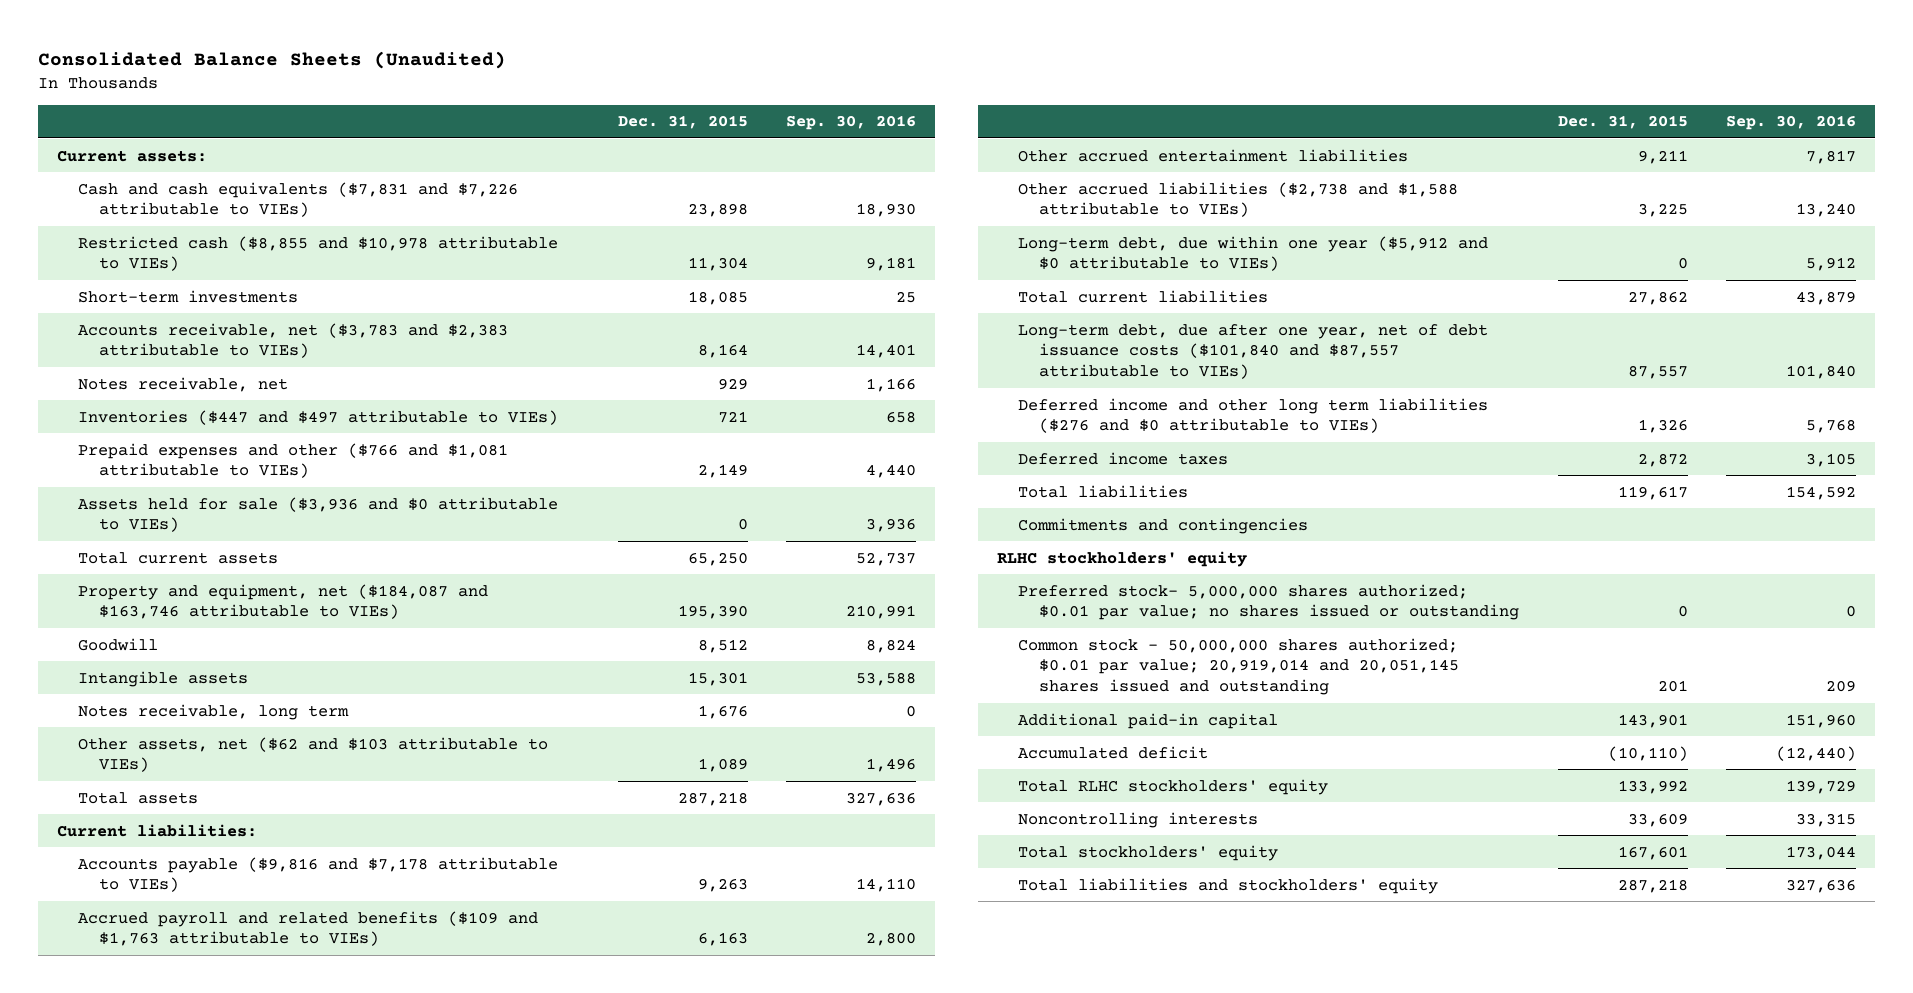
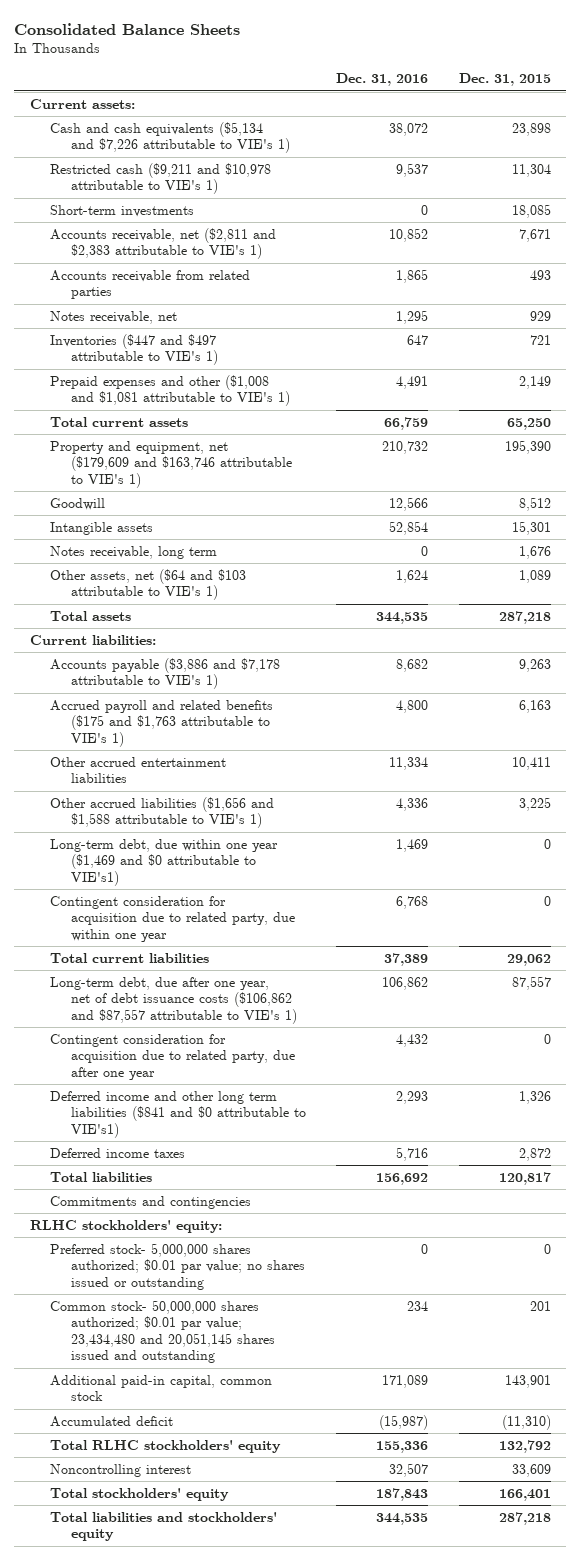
- Consolidated Balance Sheets (Unaudited)
+ Consolidated Balance Sheets
- | Dec. 31, 2015 | Sep. 30, 2016
+ | Dec. 31, 2016 | Dec. 31, 2015
- Cash and cash equivalents ($7,831 and $7,226 attributable to VIEs) | 23,898 | 18,930
- Restricted cash ($8,855 and $10,978 attributable to VIEs) | 11,304 | 9,181
+ Cash and cash equivalents ($5,134 and $7,226 attributable to VIE's 1) | 38,072 | 23,898
+ Restricted cash ($9,211 and $10,978 attributable to VIE's 1) | 9,537 | 11,304
- Accounts receivable, net ($3,783 and $2,383 attributable to VIEs) | 8,164 | 14,401
+ Accounts receivable, net ($2,811 and $2,383 attributable to VIE's 1) | 10,852 | 7,671
+ Accounts receivable from related parties | 1,865 | 493
- Inventories ($447 and $497 attributable to VIEs) | 721 | 658
- Prepaid expenses and other ($766 and $1,081 attributable to VIEs) | 2,149 | 4,440
- Assets held for sale ($3,936 and $0 attributable to VIEs) | 0 | 3,936
+ Inventories ($447 and $497 attributable to VIE's 1) | 647 | 721
+ Prepaid expenses and other ($1,008 and $1,081 attributable to VIE's 1) | 4,491 | 2,149
- Property and equipment, net ($184,087 and $163,746 attributable to VIEs) | 195,390 | 210,991
+ Property and equipment, net ($179,609 and $163,746 attributable to VIE's 1) | 210,732 | 195,390
- Other assets, net ($62 and $103 attributable to VIEs) | 1,089 | 1,496
+ Other assets, net ($64 and $103 attributable to VIE's 1) | 1,624 | 1,089
- Accounts payable ($9,816 and $7,178 attributable to VIEs) | 9,263 | 14,110
- Accrued payroll and related benefits ($109 and $1,763 attributable to VIEs) | 6,163 | 2,800
- Other accrued entertainment liabilities | 9,211 | 7,817
- Other accrued liabilities ($2,738 and $1,588 attributable to VIEs) | 3,225 | 13,240
- Long-term debt, due within one year ($5,912 and $0 attributable to VIEs) | 0 | 5,912
- Total current liabilities | 27,862 | 43,879
- Long-term debt, due after one year, net of debt issuance costs ($101,840 and $87,557 attributable to VIEs) | 87,557 | 101,840
- Deferred income and other long term liabilities ($276 and $0 attributable to VIEs) | 1,326 | 5,768
+ Accounts payable ($3,886 and $7,178 attributable to VIE's 1) | 8,682 | 9,263
+ Accrued payroll and related benefits ($175 and $1,763 attributable to VIE's 1) | 4,800 | 6,163
+ Other accrued entertainment liabilities | 11,334 | 10,411
+ Other accrued liabilities ($1,656 and $1,588 attributable to VIE's 1) | 4,336 | 3,225
+ Long-term debt, due within one year ($1,469 and $0 attributable to VIE's1) | 1,469 | 0
+ Contingent consideration for acquisition due to related party, due within one year | 6,768 | 0
+ Total current liabilities | 37,389 | 29,062
+ Long-term debt, due after one year, net of debt issuance costs ($106,862 and $87,557 attributable to VIE's 1) | 106,862 | 87,557
+ Contingent consideration for acquisition due to related party, due after one year | 4,432 | 0
+ Deferred income and other long term liabilities ($841 and $0 attributable to VIE's1) | 2,293 | 1,326
- Total liabilities | 119,617 | 154,592
+ Total liabilities | 156,692 | 120,817
- RLHC stockholders' equity
+ RLHC stockholders' equity:
- Common stock - 50,000,000 shares authorized; $0.01 par value; 20,919,014 and 20,051,145 shares issued and outstanding | 201 | 209
- Additional paid-in capital | 143,901 | 151,960
- Accumulated deficit | (10,110) | (12,440)
- Total RLHC stockholders' equity | 133,992 | 139,729
- Noncontrolling interests | 33,609 | 33,315
- Total stockholders' equity | 167,601 | 173,044
+ Common stock- 50,000,000 shares authorized; $0.01 par value; 23,434,480 and 20,051,145 shares issued and outstanding | 234 | 201
+ Additional paid-in capital, common stock | 171,089 | 143,901
+ Accumulated deficit | (15,987) | (11,310)
+ Total RLHC stockholders' equity | 155,336 | 132,792
+ Noncontrolling interest | 32,507 | 33,609
+ Total stockholders' equity | 187,843 | 166,401

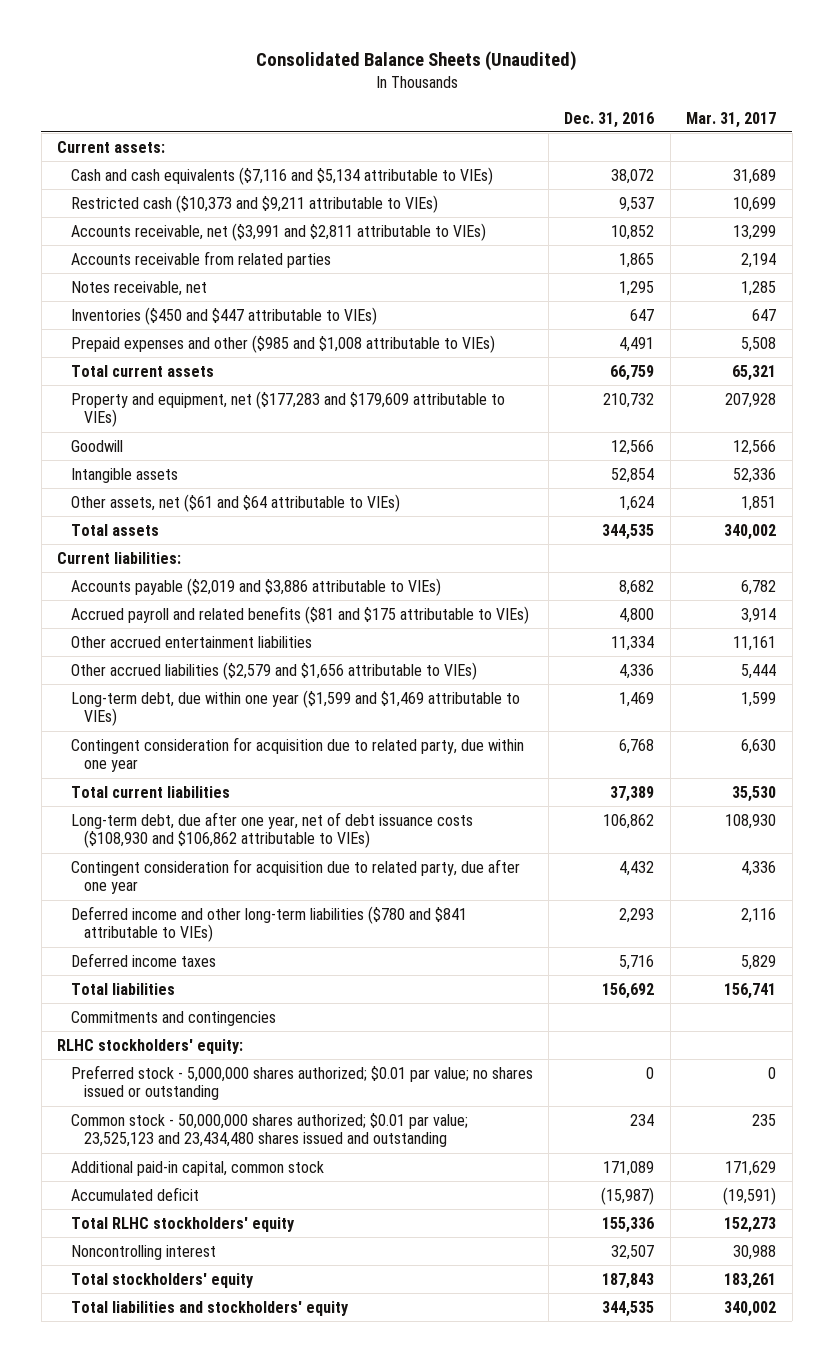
- Consolidated Balance Sheets
+ Consolidated Balance Sheets (Unaudited)
- | Dec. 31, 2016 | Dec. 31, 2015
+ | Dec. 31, 2016 | Mar. 31, 2017
- Cash and cash equivalents ($5,134 and $7,226 attributable to VIE's 1) | 38,072 | 23,898
- Restricted cash ($9,211 and $10,978 attributable to VIE's 1) | 9,537 | 11,304
- Short-term investments | 0 | 18,085
- Accounts receivable, net ($2,811 and $2,383 attributable to VIE's 1) | 10,852 | 7,671
+ Cash and cash equivalents ($7,116 and $5,134 attributable to VIEs) | 38,072 | 31,689
+ Restricted cash ($10,373 and $9,211 attributable to VIEs) | 9,537 | 10,699
+ Accounts receivable, net ($3,991 and $2,811 attributable to VIEs) | 10,852 | 13,299
- Inventories ($447 and $497 attributable to VIE's 1) | 647 | 721
- Prepaid expenses and other ($1,008 and $1,081 attributable to VIE's 1) | 4,491 | 2,149
+ Inventories ($450 and $447 attributable to VIEs) | 647 | 647
+ Prepaid expenses and other ($985 and $1,008 attributable to VIEs) | 4,491 | 5,508
- Property and equipment, net ($179,609 and $163,746 attributable to VIE's 1) | 210,732 | 195,390
+ Property and equipment, net ($177,283 and $179,609 attributable to VIEs) | 210,732 | 207,928
- Notes receivable, long term | 0 | 1,676
- Other assets, net ($64 and $103 attributable to VIE's 1) | 1,624 | 1,089
+ Other assets, net ($61 and $64 attributable to VIEs) | 1,624 | 1,851
- Accounts payable ($3,886 and $7,178 attributable to VIE's 1) | 8,682 | 9,263
- Accrued payroll and related benefits ($175 and $1,763 attributable to VIE's 1) | 4,800 | 6,163
+ Accounts payable ($2,019 and $3,886 attributable to VIEs) | 8,682 | 6,782
+ Accrued payroll and related benefits ($81 and $175 attributable to VIEs) | 4,800 | 3,914
- Other accrued liabilities ($1,656 and $1,588 attributable to VIE's 1) | 4,336 | 3,225
- Long-term debt, due within one year ($1,469 and $0 attributable to VIE's1) | 1,469 | 0
+ Other accrued liabilities ($2,579 and $1,656 attributable to VIEs) | 4,336 | 5,444
+ Long-term debt, due within one year ($1,599 and $1,469 attributable to VIEs) | 1,469 | 1,599
- Long-term debt, due after one year, net of debt issuance costs ($106,862 and $87,557 attributable to VIE's 1) | 106,862 | 87,557
+ Long-term debt, due after one year, net of debt issuance costs ($108,930 and $106,862 attributable to VIEs) | 106,862 | 108,930
- Deferred income and other long term liabilities ($841 and $0 attributable to VIE's1) | 2,293 | 1,326
+ Deferred income and other long-term liabilities ($780 and $841 attributable to VIEs) | 2,293 | 2,116
- Preferred stock- 5,000,000 shares authorized; $0.01 par value; no shares issued or outstanding | 0 | 0
- Common stock- 50,000,000 shares authorized; $0.01 par value; 23,434,480 and 20,051,145 shares issued and outstanding | 234 | 201
+ Preferred stock - 5,000,000 shares authorized; $0.01 par value; no shares issued or outstanding | 0 | 0
+ Common stock - 50,000,000 shares authorized; $0.01 par value; 23,525,123 and 23,434,480 shares issued and outstanding | 234 | 235

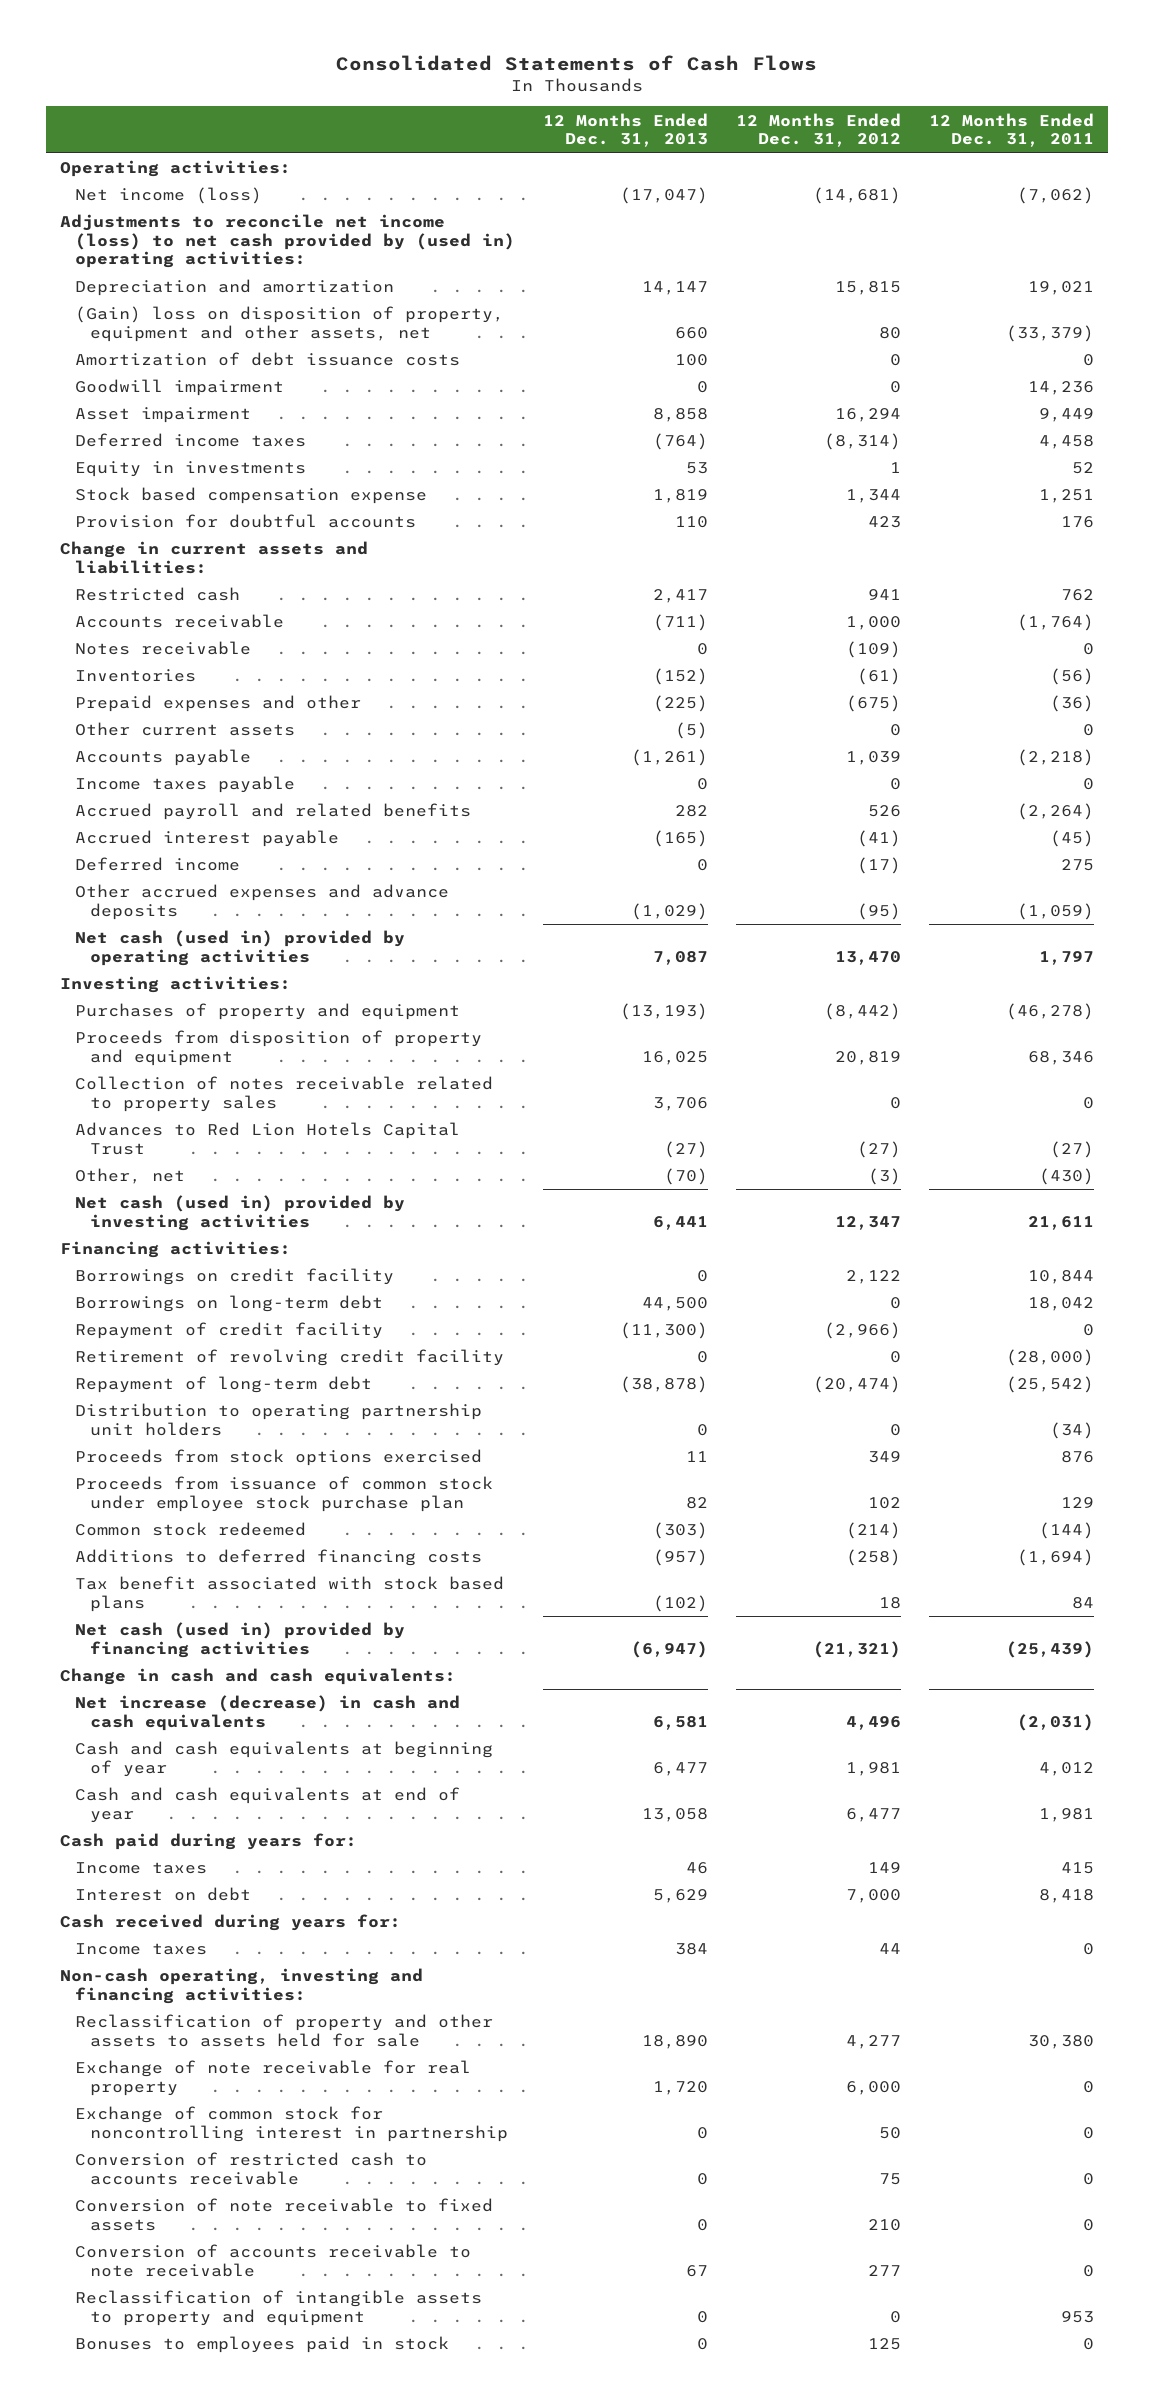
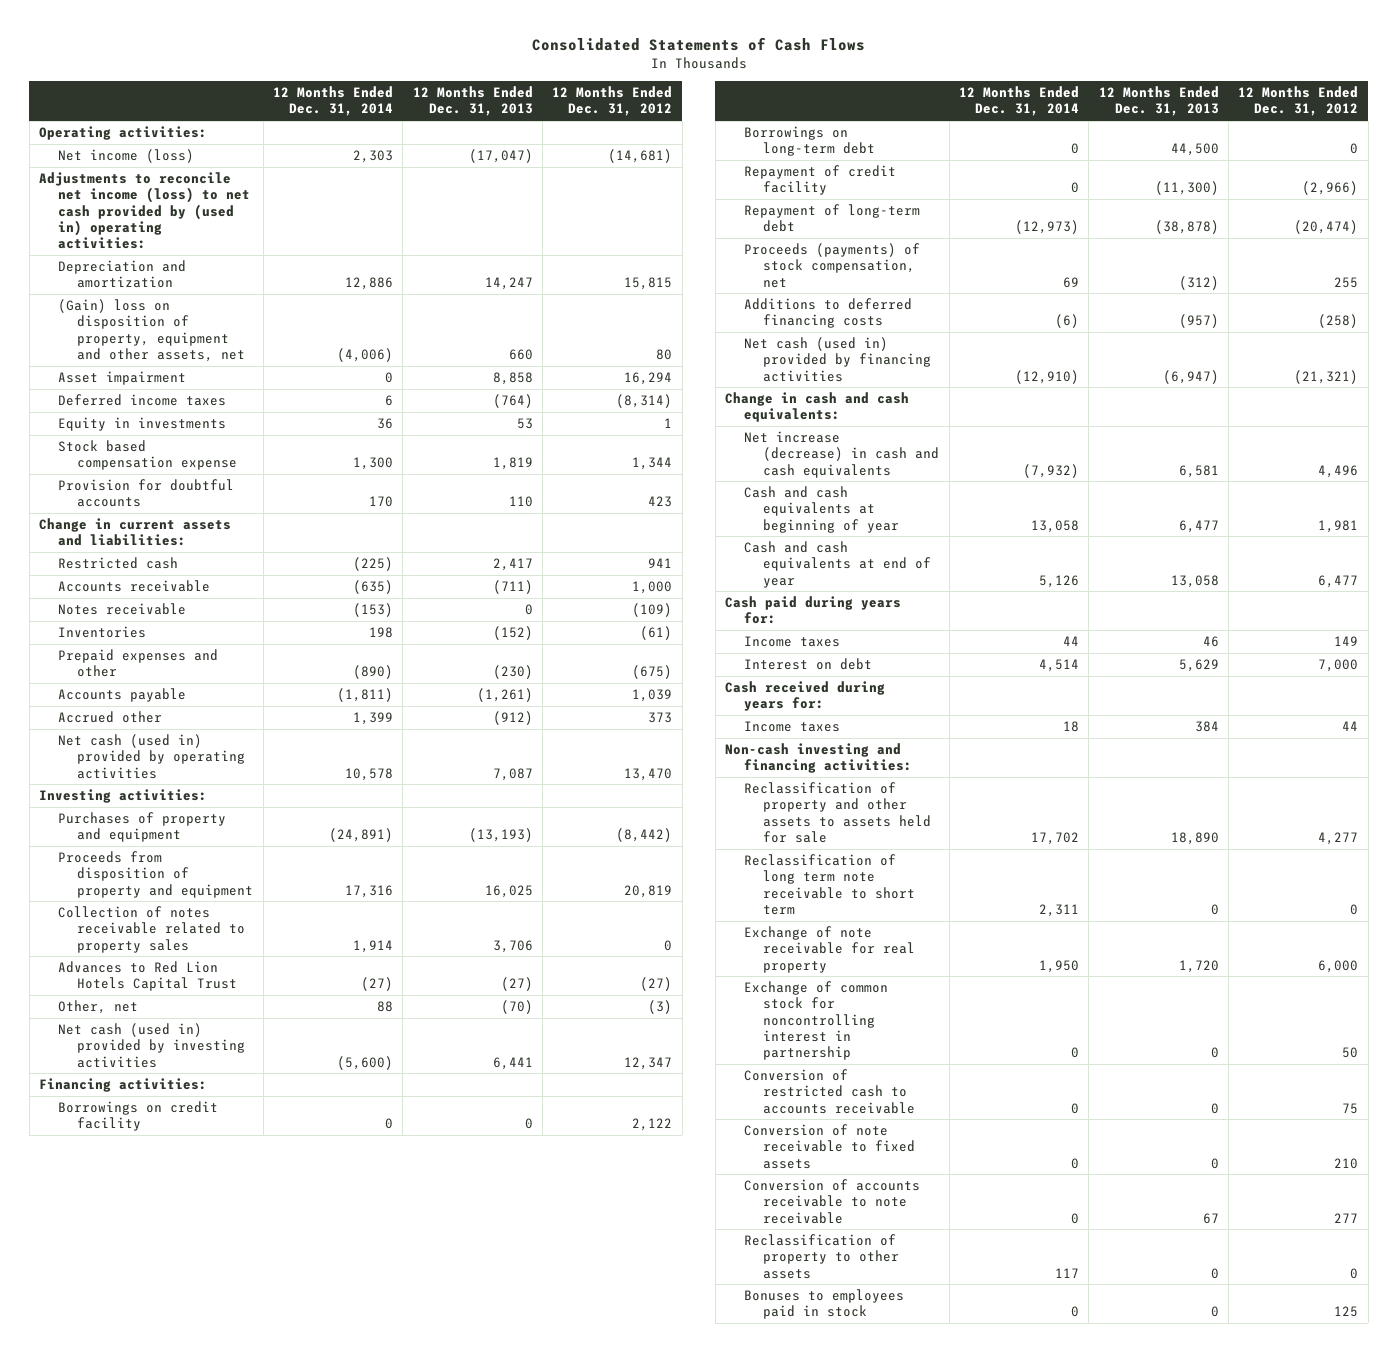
- | 12 Months Ended Dec. 31, 2013 | 12 Months Ended Dec. 31, 2012 | 12 Months Ended Dec. 31, 2011
+ | 12 Months Ended Dec. 31, 2014 | 12 Months Ended Dec. 31, 2013 | 12 Months Ended Dec. 31, 2012
- Depreciation and amortization | 14,147 | 15,815 | 19,021
+ Depreciation and amortization | 12,886 | 14,247 | 15,815
- Amortization of debt issuance costs | 100 | 0 | 0
- Goodwill impairment | 0 | 0 | 14,236
- Prepaid expenses and other | (225) | (675) | (36)
- Other current assets | (5) | 0 | 0
+ Prepaid expenses and other | (890) | (230) | (675)
- Income taxes payable | 0 | 0 | 0
- Accrued payroll and related benefits | 282 | 526 | (2,264)
- Accrued interest payable | (165) | (41) | (45)
- Deferred income | 0 | (17) | 275
- Other accrued expenses and advance deposits | (1,029) | (95) | (1,059)
+ Accrued other | 1,399 | (912) | 373
- Retirement of revolving credit facility | 0 | 0 | (28,000)
- Distribution to operating partnership unit holders | 0 | 0 | (34)
- Proceeds from stock options exercised | 11 | 349 | 876
- Proceeds from issuance of common stock under employee stock purchase plan | 82 | 102 | 129
- Common stock redeemed | (303) | (214) | (144)
+ Proceeds (payments) of stock compensation, net | 69 | (312) | 255
- Tax benefit associated with stock based plans | (102) | 18 | 84
- Non-cash operating, investing and financing activities:
+ Non-cash investing and financing activities:
+ Reclassification of long term note receivable to short term | 2,311 | 0 | 0
- Reclassification of intangible assets to property and equipment | 0 | 0 | 953
+ Reclassification of property to other assets | 117 | 0 | 0

